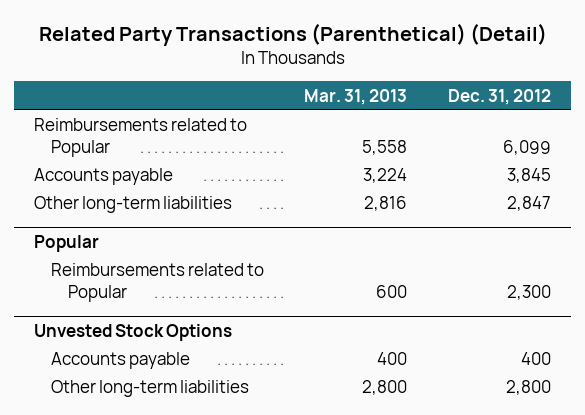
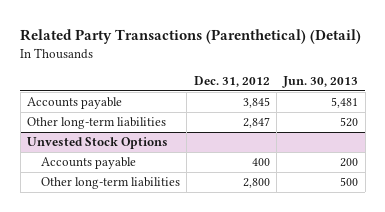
- | Mar. 31, 2013 | Dec. 31, 2012
+ | Dec. 31, 2012 | Jun. 30, 2013
- Reimbursements related to Popular | 5,558 | 6,099
- Popular
- Reimbursements related to Popular | 600 | 2,300

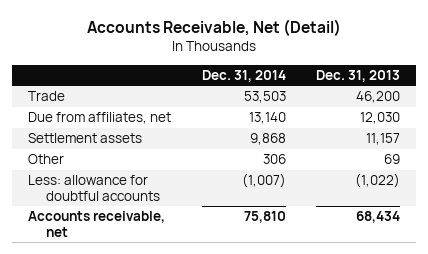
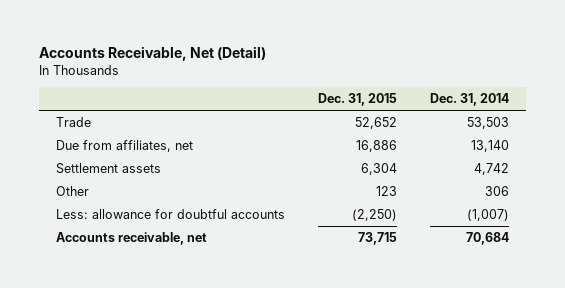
- | Dec. 31, 2014 | Dec. 31, 2013
+ | Dec. 31, 2015 | Dec. 31, 2014
- Settlement assets | 9,868 | 11,157
+ Settlement assets | 6,304 | 4,742
- Accounts receivable, net | 75,810 | 68,434
+ Accounts receivable, net | 73,715 | 70,684

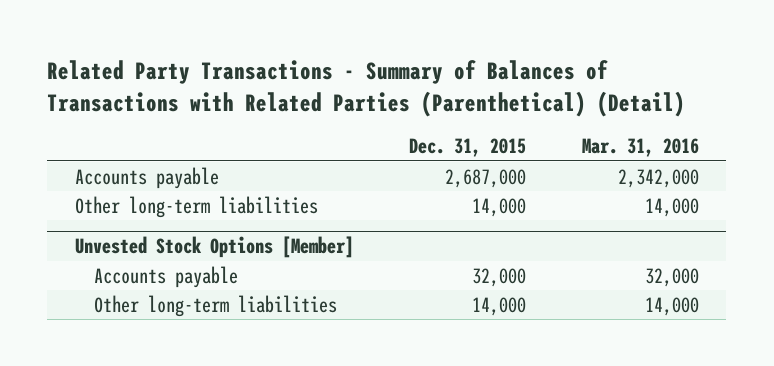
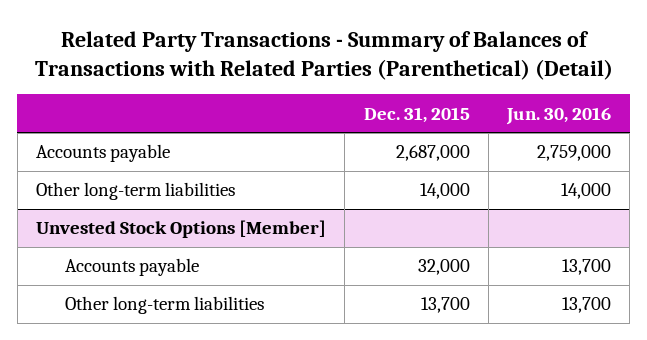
- | Dec. 31, 2015 | Mar. 31, 2016
+ | Dec. 31, 2015 | Jun. 30, 2016
@ Unvested Stock Options [Member]
- Other long-term liabilities | 14,000 | 14,000
+ Other long-term liabilities | 13,700 | 13,700

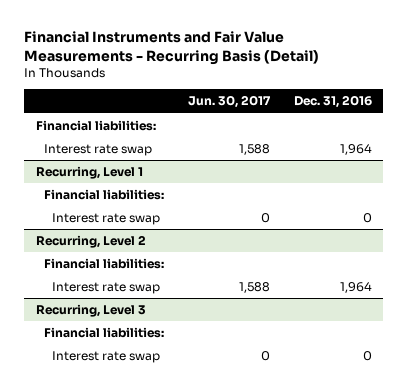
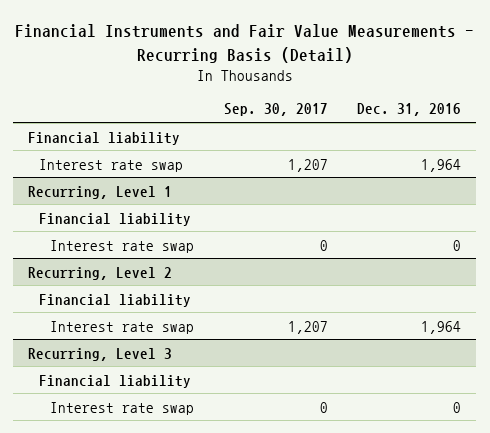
- | Jun. 30, 2017 | Dec. 31, 2016
+ | Sep. 30, 2017 | Dec. 31, 2016
- Financial liabilities:
+ Financial liability
@ Recurring, Level 1
- Financial liabilities:
+ Financial liability
@ Recurring, Level 2
- Financial liabilities:
+ Financial liability
@ Recurring, Level 3
- Financial liabilities:
+ Financial liability

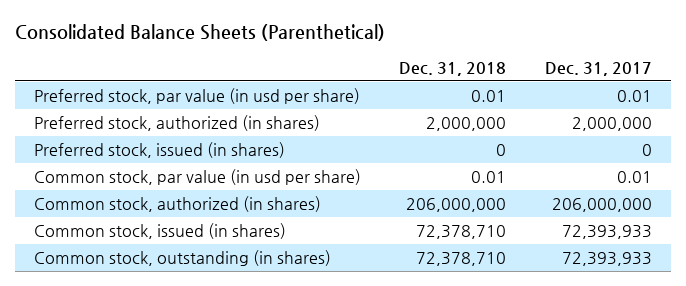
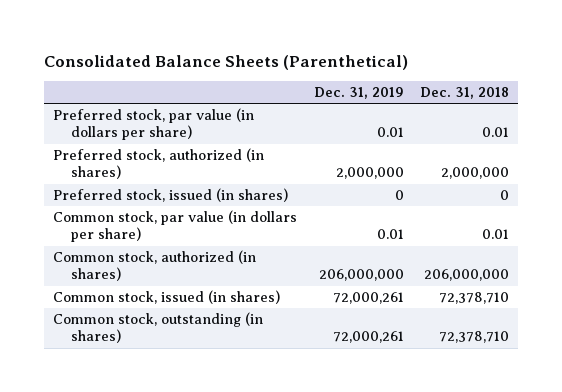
- | Dec. 31, 2018 | Dec. 31, 2017
+ | Dec. 31, 2019 | Dec. 31, 2018
- Preferred stock, par value (in usd per share) | 0.01 | 0.01
+ Preferred stock, par value (in dollars per share) | 0.01 | 0.01
- Common stock, par value (in usd per share) | 0.01 | 0.01
+ Common stock, par value (in dollars per share) | 0.01 | 0.01

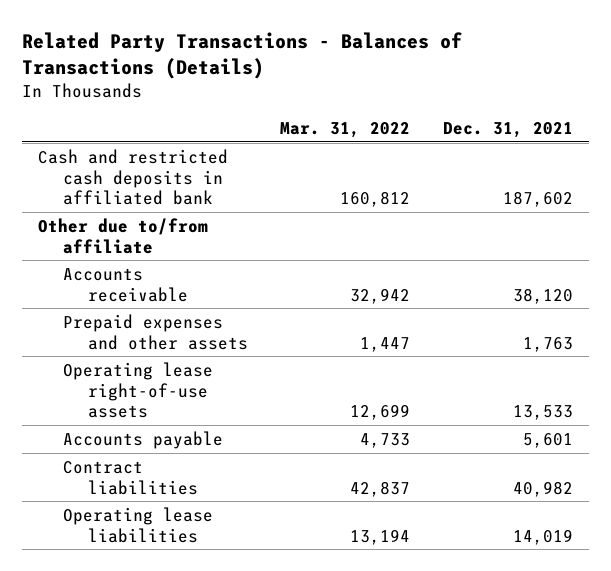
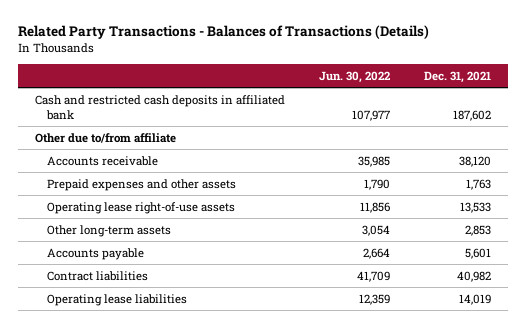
- | Mar. 31, 2022 | Dec. 31, 2021
+ | Jun. 30, 2022 | Dec. 31, 2021
+ Other long-term assets | 3,054 | 2,853

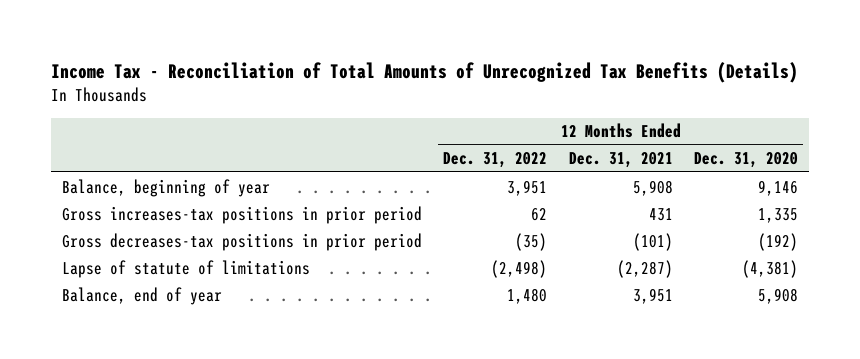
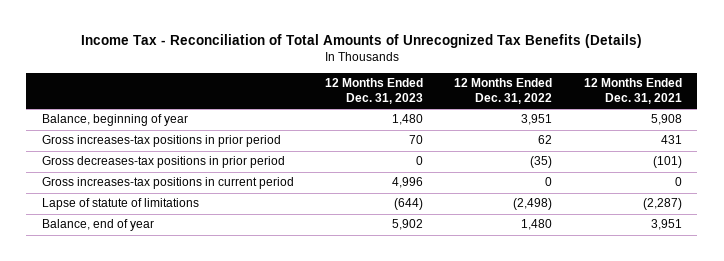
- | 12 Months Ended Dec. 31, 2022 | 12 Months Ended Dec. 31, 2021 | 12 Months Ended Dec. 31, 2020
+ | 12 Months Ended Dec. 31, 2023 | 12 Months Ended Dec. 31, 2022 | 12 Months Ended Dec. 31, 2021
+ Gross increases-tax positions in current period | 4,996 | 0 | 0

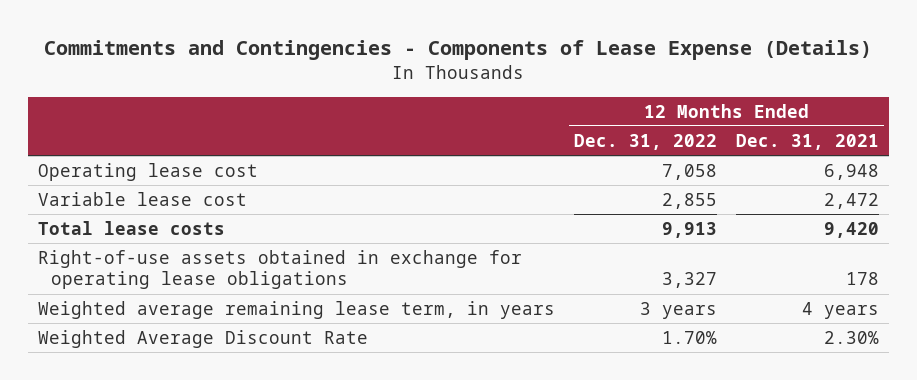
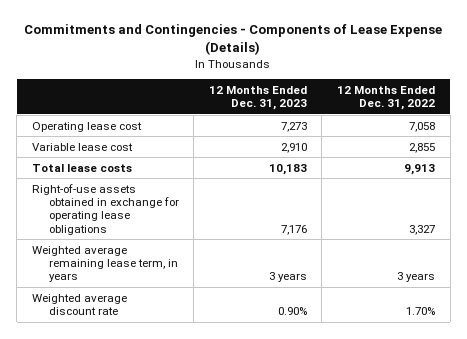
- | 12 Months Ended Dec. 31, 2022 | 12 Months Ended Dec. 31, 2021
+ | 12 Months Ended Dec. 31, 2023 | 12 Months Ended Dec. 31, 2022
- Weighted Average Discount Rate | 1.70% | 2.30%
+ Weighted average discount rate | 0.90% | 1.70%

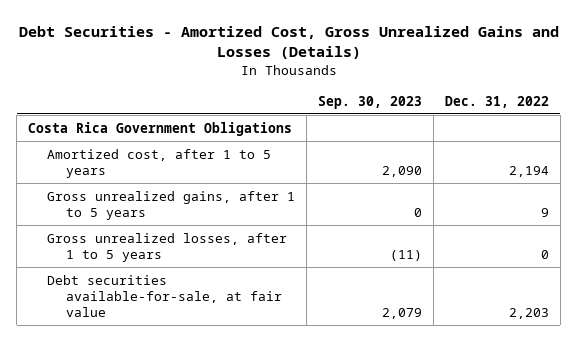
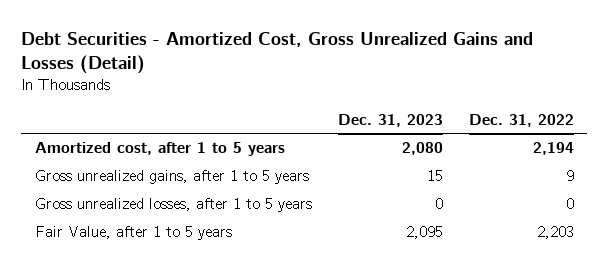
- Debt Securities - Amortized Cost, Gross Unrealized Gains and Losses (Details)
+ Debt Securities - Amortized Cost, Gross Unrealized Gains and Losses (Detail)
- | Sep. 30, 2023 | Dec. 31, 2022
+ | Dec. 31, 2023 | Dec. 31, 2022
- Costa Rica Government Obligations
- Debt securities available-for-sale, at fair value | 2,079 | 2,203
+ Fair Value, after 1 to 5 years | 2,095 | 2,203

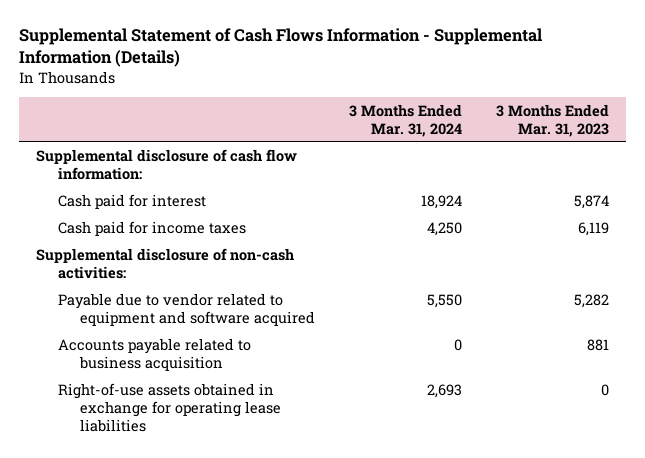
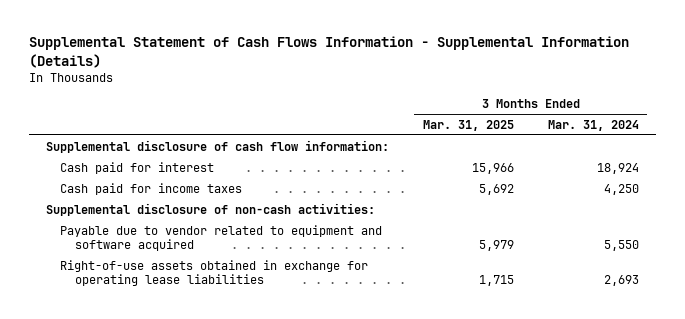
- | 3 Months Ended Mar. 31, 2024 | 3 Months Ended Mar. 31, 2023
+ | 3 Months Ended Mar. 31, 2025 | 3 Months Ended Mar. 31, 2024
- Accounts payable related to business acquisition | 0 | 881

